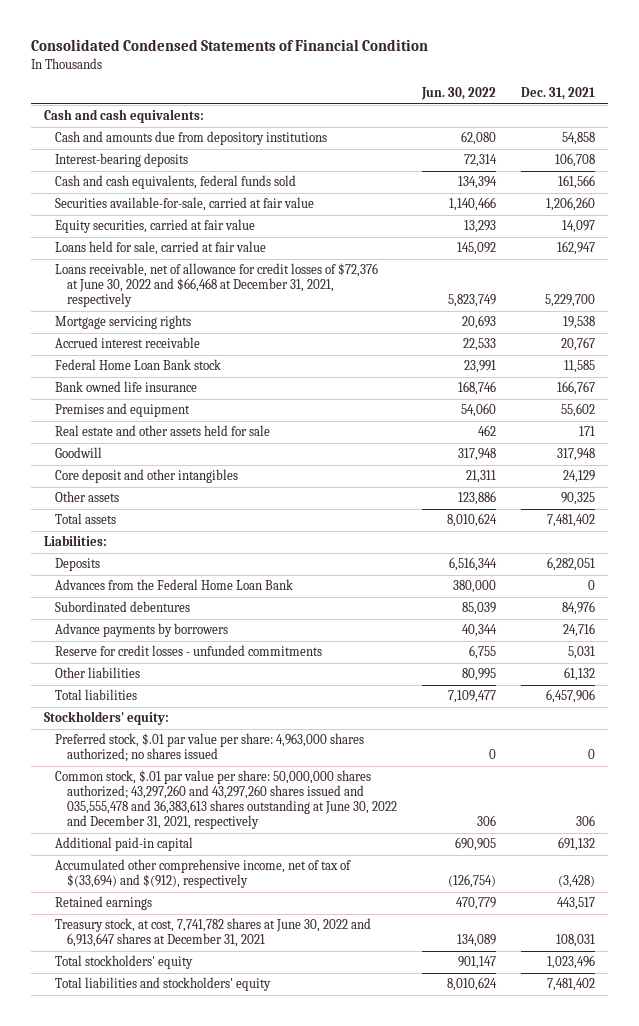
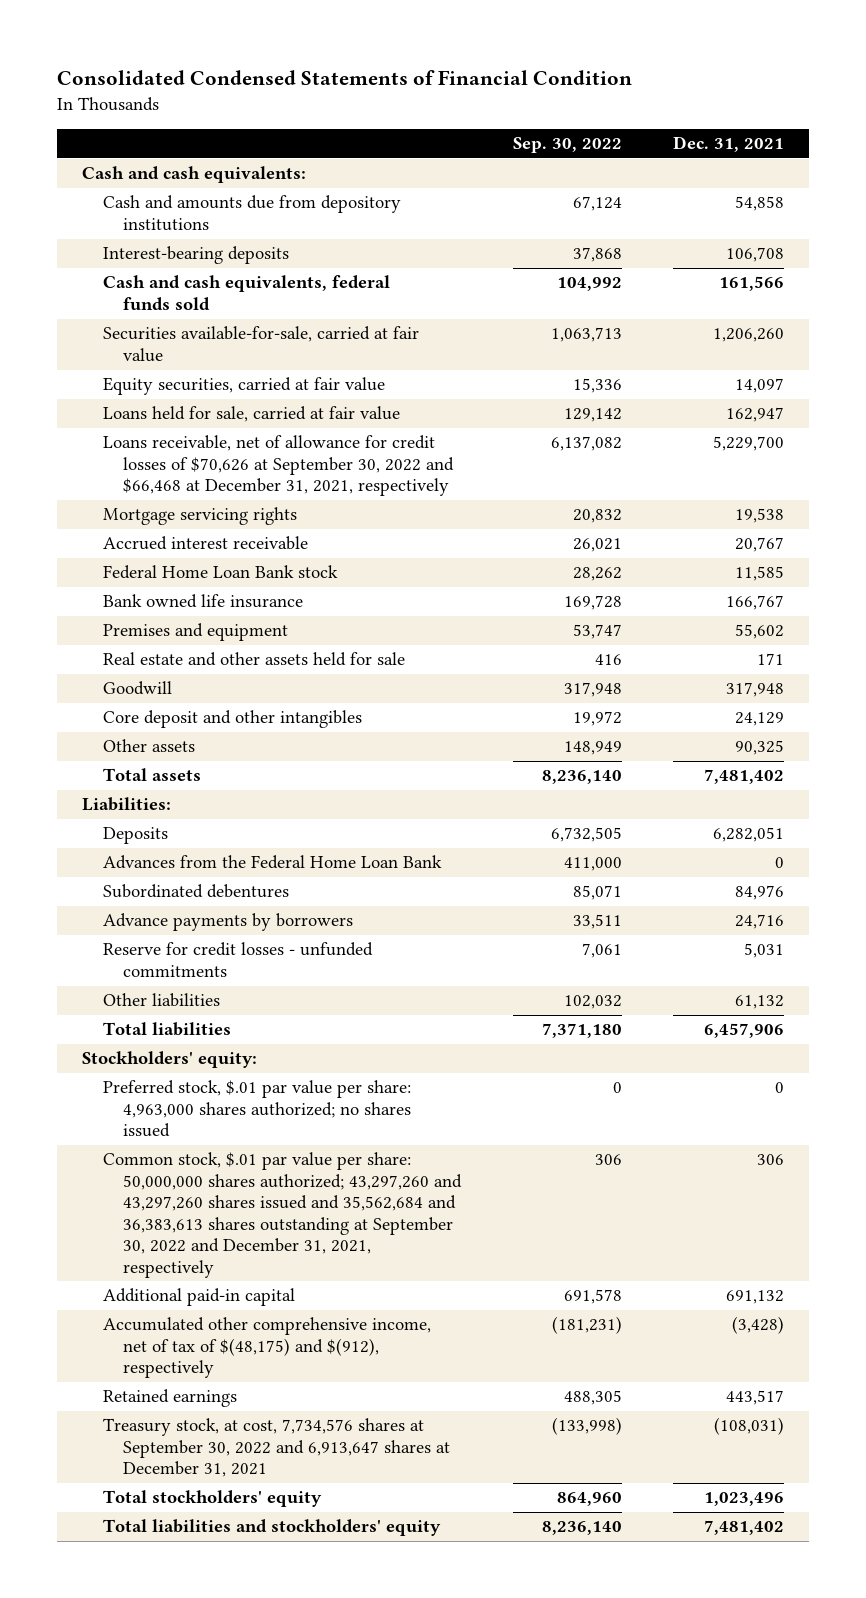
- | Jun. 30, 2022 | Dec. 31, 2021
+ | Sep. 30, 2022 | Dec. 31, 2021
- Loans receivable, net of allowance for credit losses of $72,376 at June 30, 2022 and $66,468 at December 31, 2021, respectively | 5,823,749 | 5,229,700
+ Loans receivable, net of allowance for credit losses of $70,626 at September 30, 2022 and $66,468 at December 31, 2021, respectively | 6,137,082 | 5,229,700
- Common stock, $.01 par value per share: 50,000,000 shares authorized; 43,297,260 and 43,297,260 shares issued and 035,555,478 and 36,383,613 shares outstanding at June 30, 2022 and December 31, 2021, respectively | 306 | 306
+ Common stock, $.01 par value per share: 50,000,000 shares authorized; 43,297,260 and 43,297,260 shares issued and 35,562,684 and 36,383,613 shares outstanding at September 30, 2022 and December 31, 2021, respectively | 306 | 306
- Accumulated other comprehensive income, net of tax of $(33,694) and $(912), respectively | (126,754) | (3,428)
+ Accumulated other comprehensive income, net of tax of $(48,175) and $(912), respectively | (181,231) | (3,428)
- Treasury stock, at cost, 7,741,782 shares at June 30, 2022 and 6,913,647 shares at December 31, 2021 | 134,089 | 108,031
+ Treasury stock, at cost, 7,734,576 shares at September 30, 2022 and 6,913,647 shares at December 31, 2021 | (133,998) | (108,031)

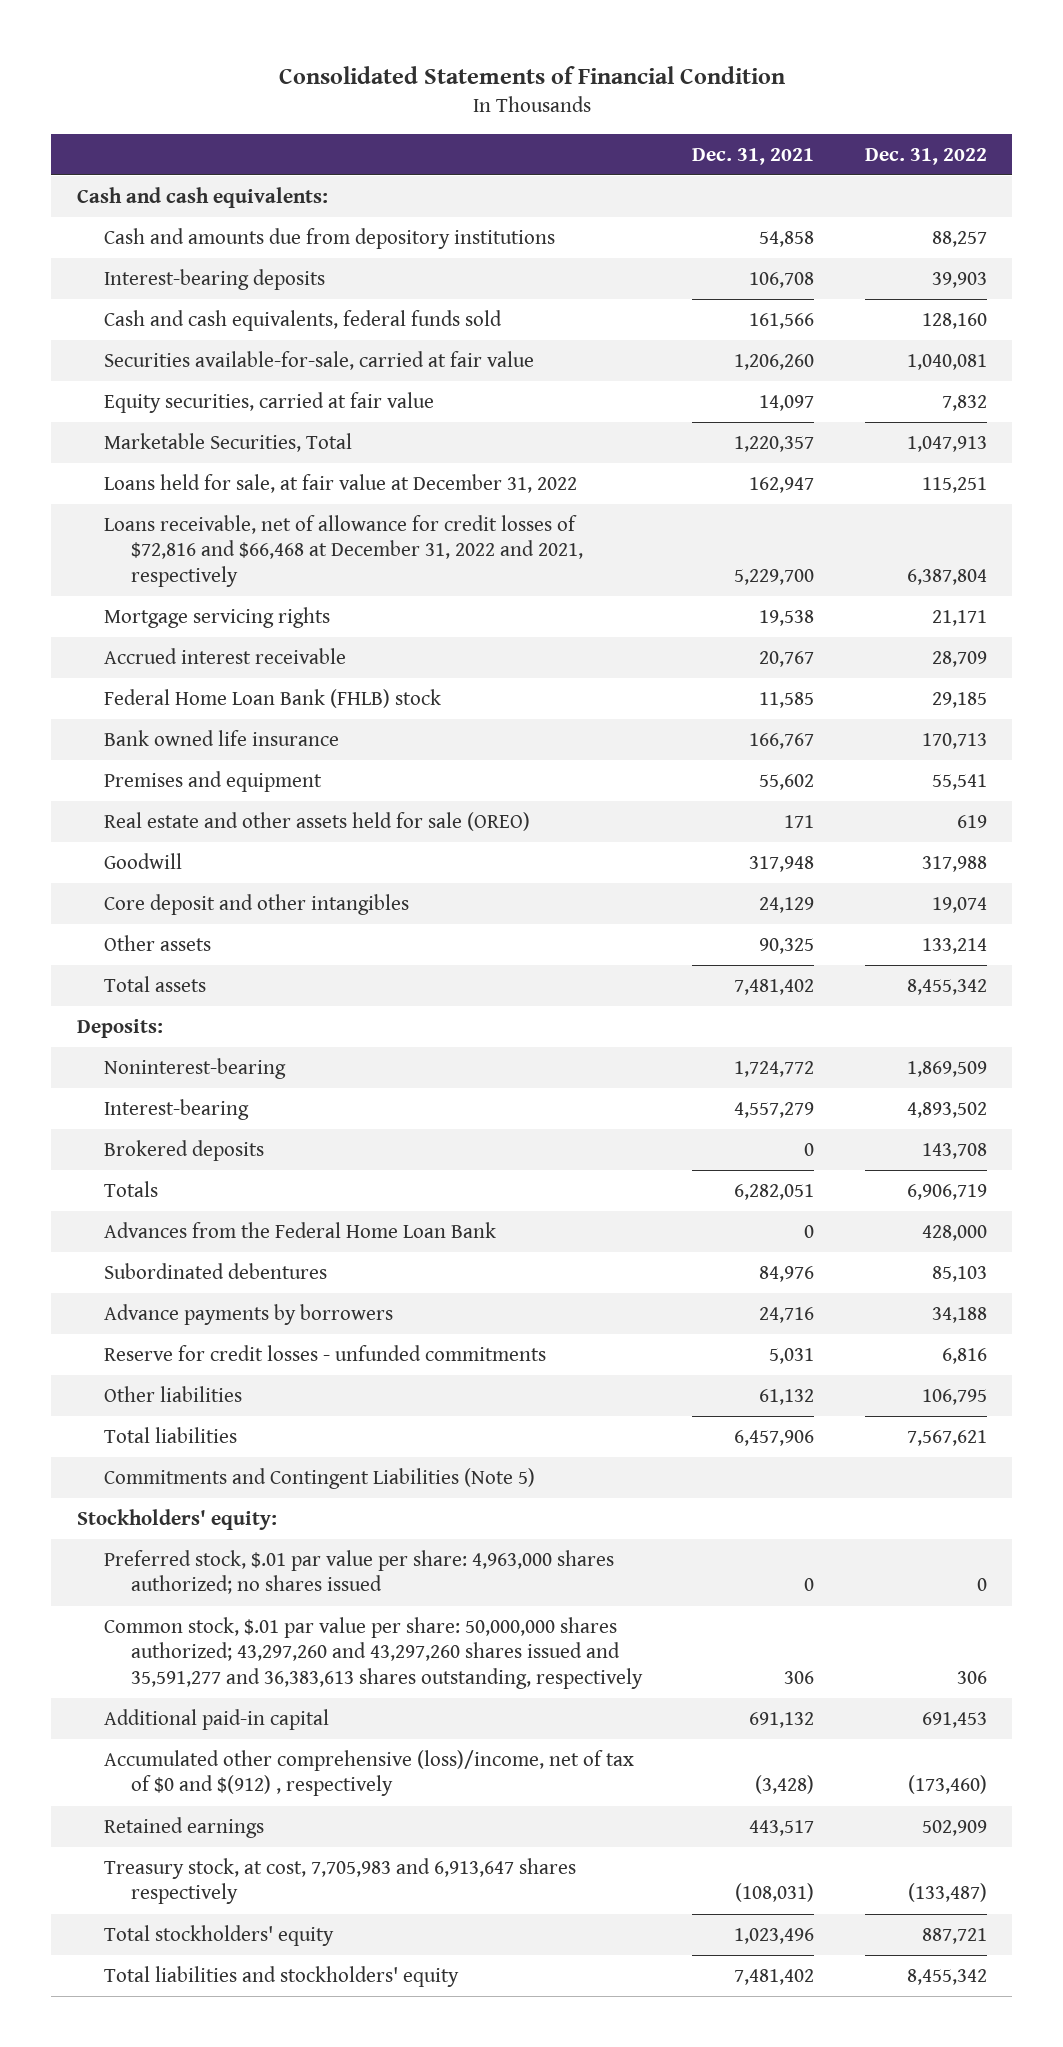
- Consolidated Condensed Statements of Financial Condition
+ Consolidated Statements of Financial Condition
- | Sep. 30, 2022 | Dec. 31, 2021
+ | Dec. 31, 2021 | Dec. 31, 2022
- Loans held for sale, carried at fair value | 129,142 | 162,947
- Loans receivable, net of allowance for credit losses of $70,626 at September 30, 2022 and $66,468 at December 31, 2021, respectively | 6,137,082 | 5,229,700
+ Marketable Securities, Total | 1,220,357 | 1,047,913
+ Loans held for sale, at fair value at December 31, 2022 | 162,947 | 115,251
+ Loans receivable, net of allowance for credit losses of $72,816 and $66,468 at December 31, 2022 and 2021, respectively | 5,229,700 | 6,387,804
- Federal Home Loan Bank stock | 28,262 | 11,585
+ Federal Home Loan Bank (FHLB) stock | 11,585 | 29,185
- Real estate and other assets held for sale | 416 | 171
+ Real estate and other assets held for sale (OREO) | 171 | 619
- Liabilities:
- Deposits | 6,732,505 | 6,282,051
+ Deposits:
+ Noninterest-bearing | 1,724,772 | 1,869,509
+ Interest-bearing | 4,557,279 | 4,893,502
+ Brokered deposits | 0 | 143,708
+ Totals | 6,282,051 | 6,906,719
+ Commitments and Contingent Liabilities (Note 5)
- Common stock, $.01 par value per share: 50,000,000 shares authorized; 43,297,260 and 43,297,260 shares issued and 35,562,684 and 36,383,613 shares outstanding at September 30, 2022 and December 31, 2021, respectively | 306 | 306
+ Common stock, $.01 par value per share: 50,000,000 shares authorized; 43,297,260 and 43,297,260 shares issued and 35,591,277 and 36,383,613 shares outstanding, respectively | 306 | 306
- Accumulated other comprehensive income, net of tax of $(48,175) and $(912), respectively | (181,231) | (3,428)
+ Accumulated other comprehensive (loss)/income, net of tax of $0 and $(912) , respectively | (3,428) | (173,460)
- Treasury stock, at cost, 7,734,576 shares at September 30, 2022 and 6,913,647 shares at December 31, 2021 | (133,998) | (108,031)
+ Treasury stock, at cost, 7,705,983 and 6,913,647 shares respectively | (108,031) | (133,487)

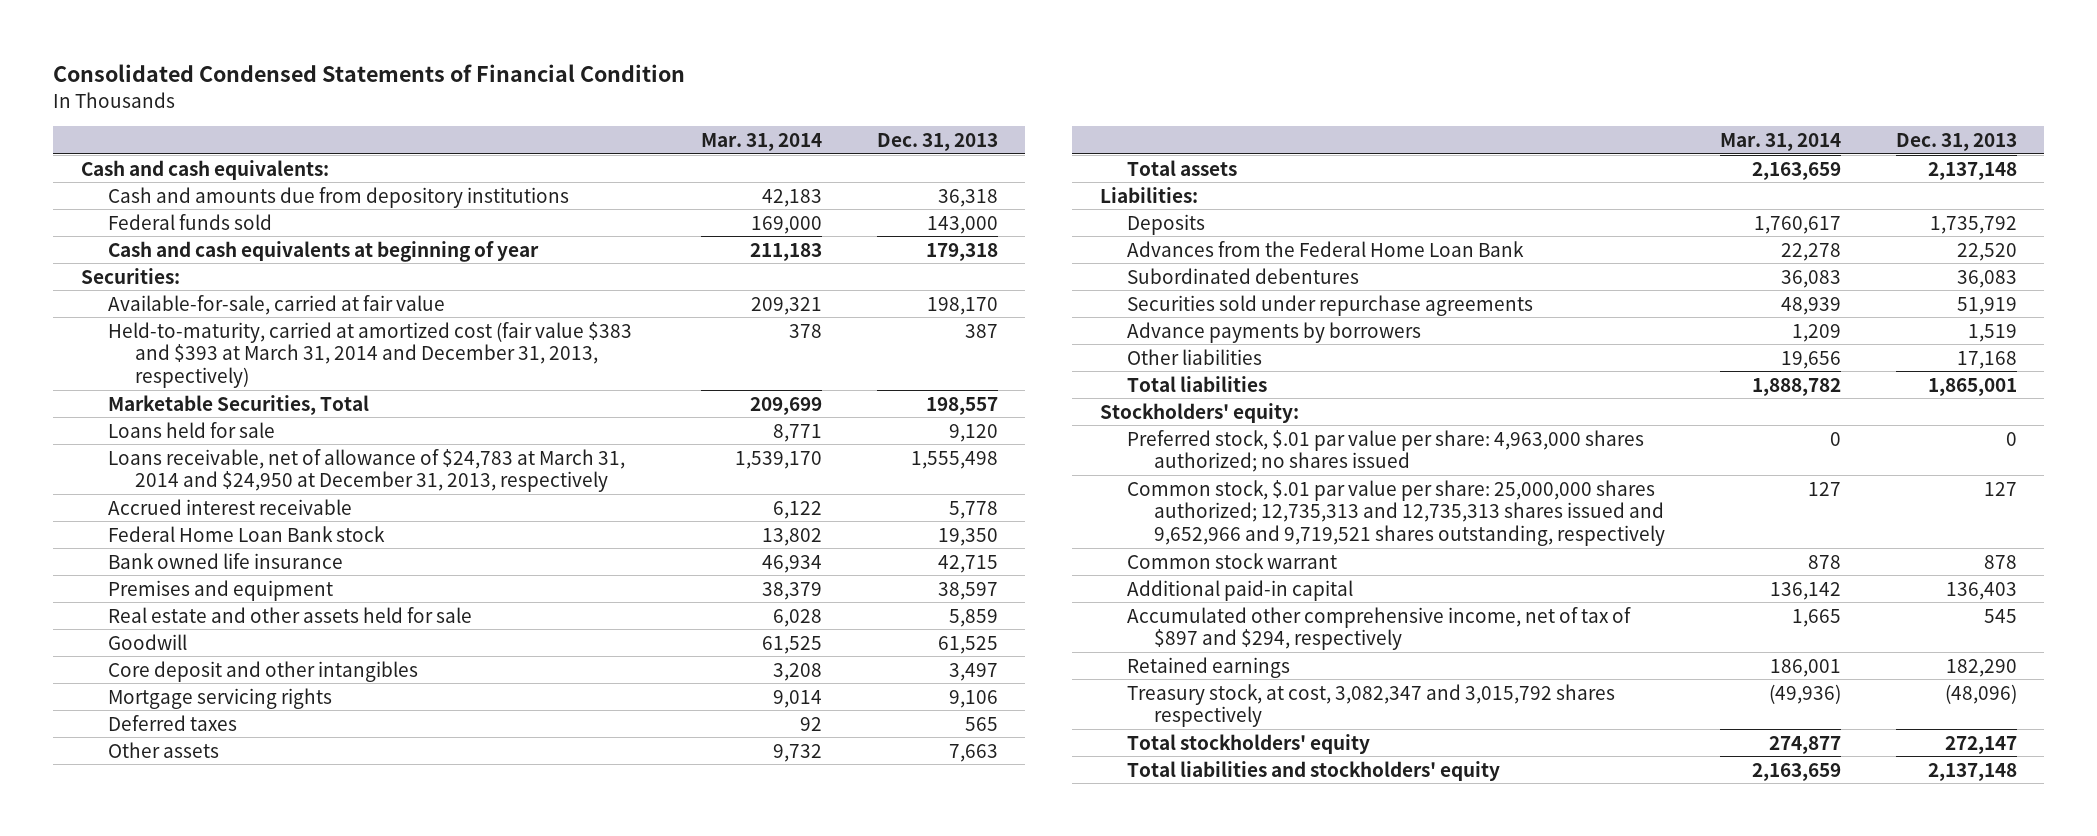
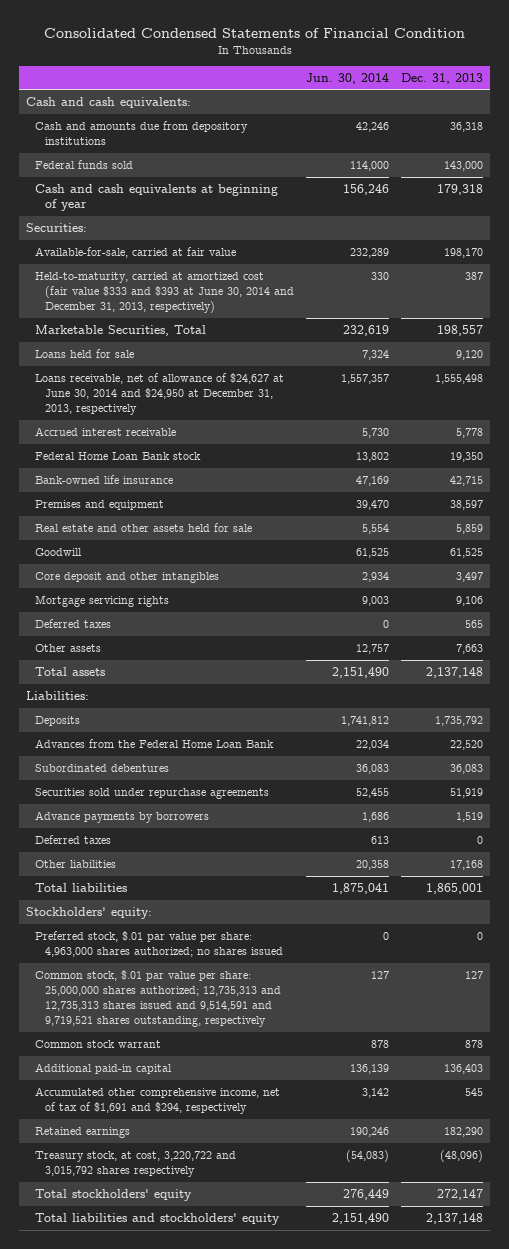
- | Mar. 31, 2014 | Dec. 31, 2013
+ | Jun. 30, 2014 | Dec. 31, 2013
- Held-to-maturity, carried at amortized cost (fair value $383 and $393 at March 31, 2014 and December 31, 2013, respectively) | 378 | 387
+ Held-to-maturity, carried at amortized cost (fair value $333 and $393 at June 30, 2014 and December 31, 2013, respectively) | 330 | 387
- Loans receivable, net of allowance of $24,783 at March 31, 2014 and $24,950 at December 31, 2013, respectively | 1,539,170 | 1,555,498
+ Loans receivable, net of allowance of $24,627 at June 30, 2014 and $24,950 at December 31, 2013, respectively | 1,557,357 | 1,555,498
- Bank owned life insurance | 46,934 | 42,715
+ Bank-owned life insurance | 47,169 | 42,715
+ Deferred taxes | 613 | 0
- Common stock, $.01 par value per share: 25,000,000 shares authorized; 12,735,313 and 12,735,313 shares issued and 9,652,966 and 9,719,521 shares outstanding, respectively | 127 | 127
+ Common stock, $.01 par value per share: 25,000,000 shares authorized; 12,735,313 and 12,735,313 shares issued and 9,514,591 and 9,719,521 shares outstanding, respectively | 127 | 127
- Accumulated other comprehensive income, net of tax of $897 and $294, respectively | 1,665 | 545
+ Accumulated other comprehensive income, net of tax of $1,691 and $294, respectively | 3,142 | 545
- Treasury stock, at cost, 3,082,347 and 3,015,792 shares respectively | (49,936) | (48,096)
+ Treasury stock, at cost, 3,220,722 and 3,015,792 shares respectively | (54,083) | (48,096)

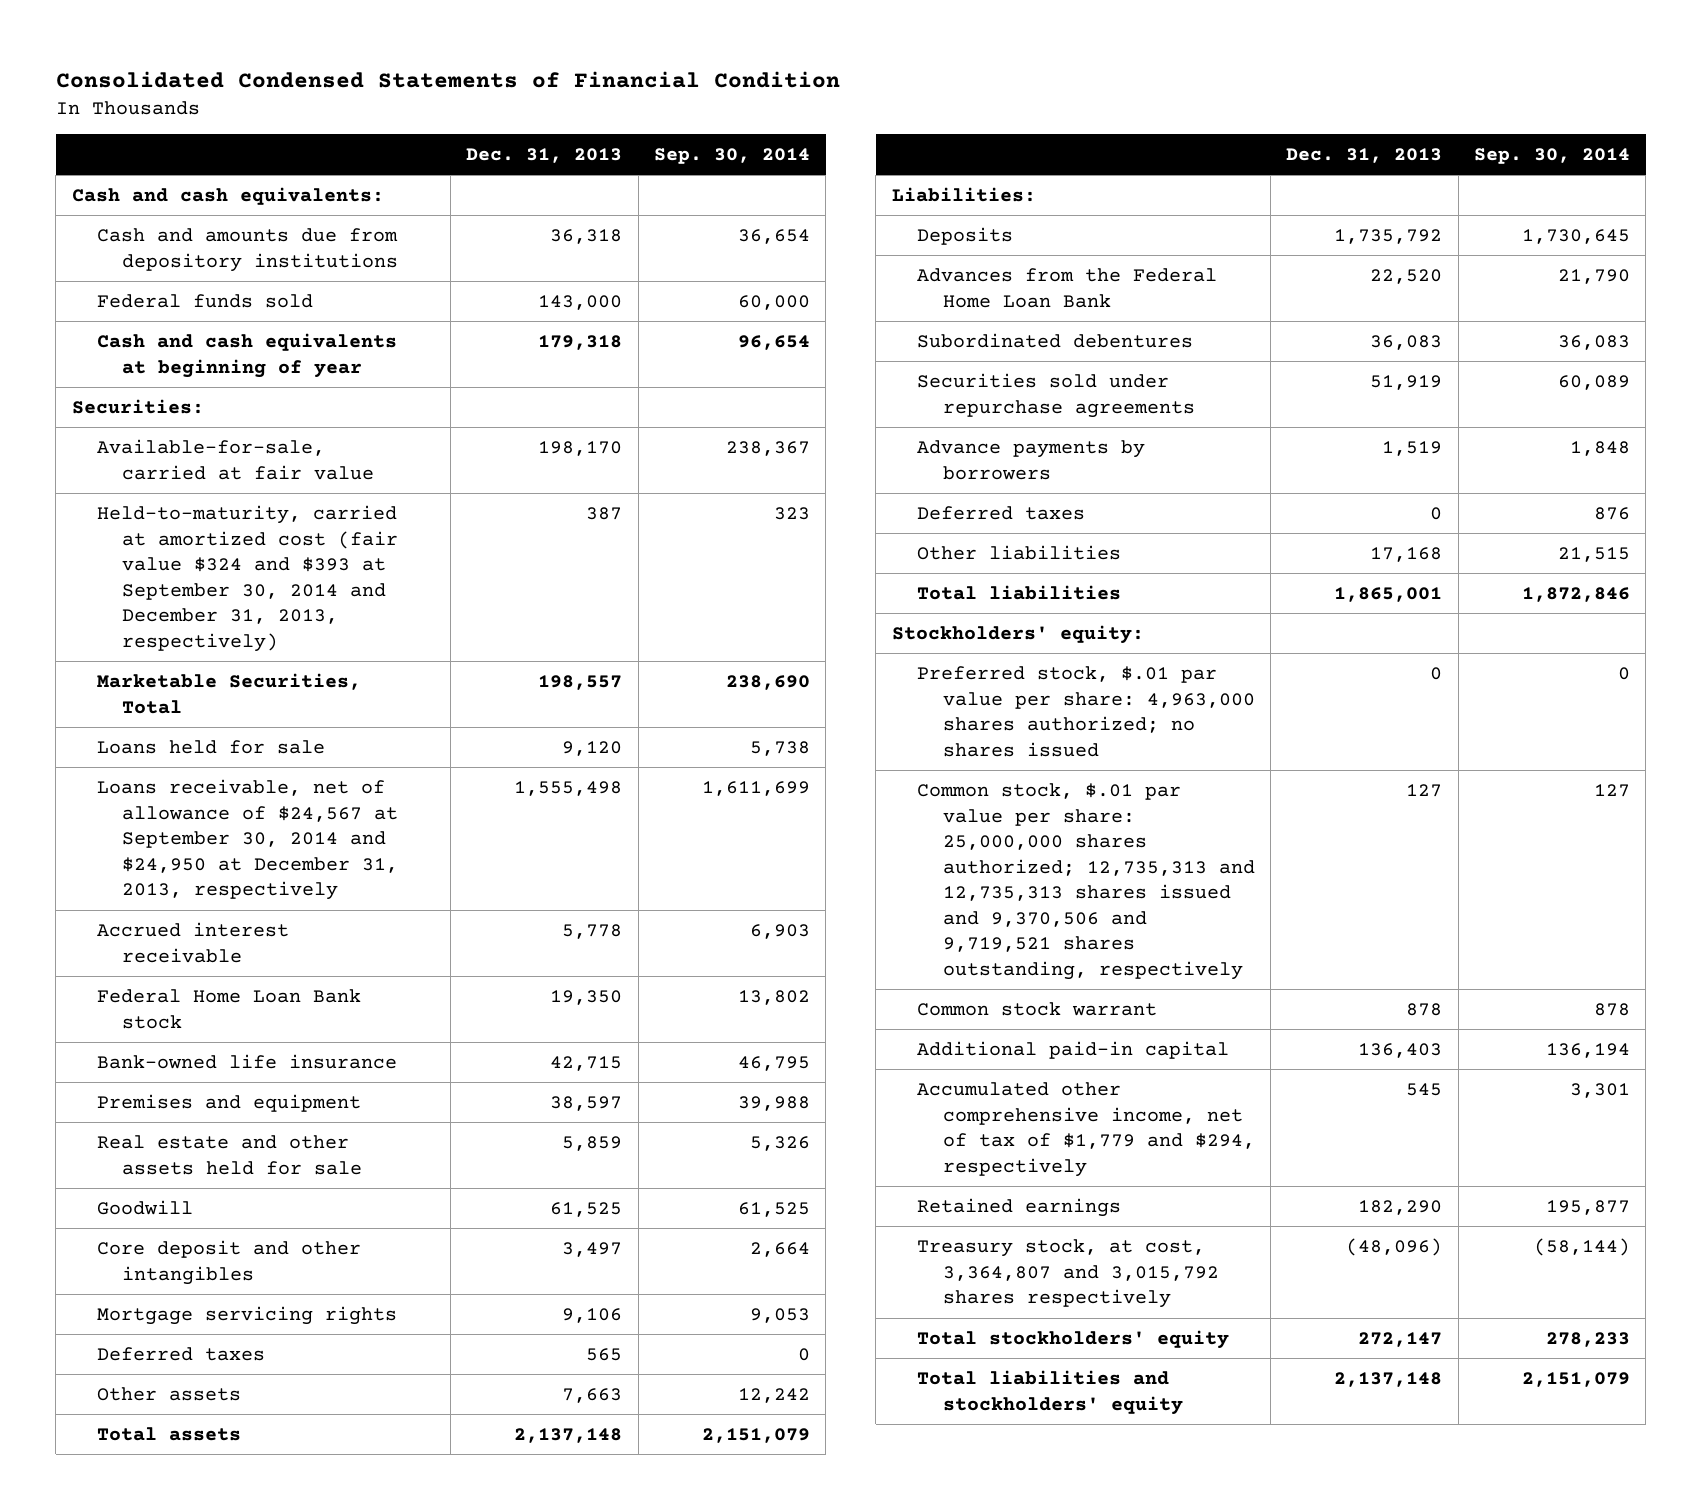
- | Jun. 30, 2014 | Dec. 31, 2013
+ | Dec. 31, 2013 | Sep. 30, 2014
- Held-to-maturity, carried at amortized cost (fair value $333 and $393 at June 30, 2014 and December 31, 2013, respectively) | 330 | 387
+ Held-to-maturity, carried at amortized cost (fair value $324 and $393 at September 30, 2014 and December 31, 2013, respectively) | 387 | 323
- Loans receivable, net of allowance of $24,627 at June 30, 2014 and $24,950 at December 31, 2013, respectively | 1,557,357 | 1,555,498
+ Loans receivable, net of allowance of $24,567 at September 30, 2014 and $24,950 at December 31, 2013, respectively | 1,555,498 | 1,611,699
- Common stock, $.01 par value per share: 25,000,000 shares authorized; 12,735,313 and 12,735,313 shares issued and 9,514,591 and 9,719,521 shares outstanding, respectively | 127 | 127
+ Common stock, $.01 par value per share: 25,000,000 shares authorized; 12,735,313 and 12,735,313 shares issued and 9,370,506 and 9,719,521 shares outstanding, respectively | 127 | 127
- Accumulated other comprehensive income, net of tax of $1,691 and $294, respectively | 3,142 | 545
+ Accumulated other comprehensive income, net of tax of $1,779 and $294, respectively | 545 | 3,301
- Treasury stock, at cost, 3,220,722 and 3,015,792 shares respectively | (54,083) | (48,096)
+ Treasury stock, at cost, 3,364,807 and 3,015,792 shares respectively | (48,096) | (58,144)

